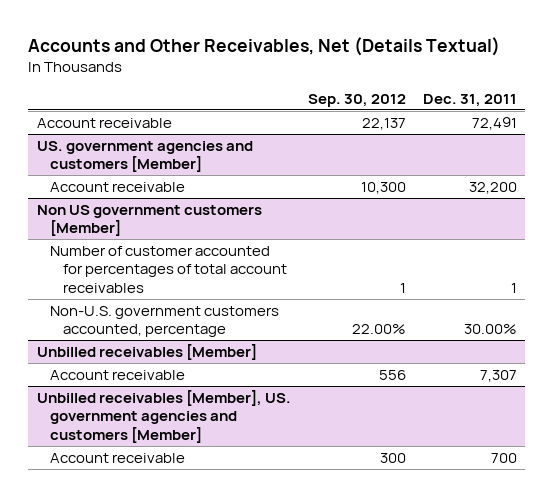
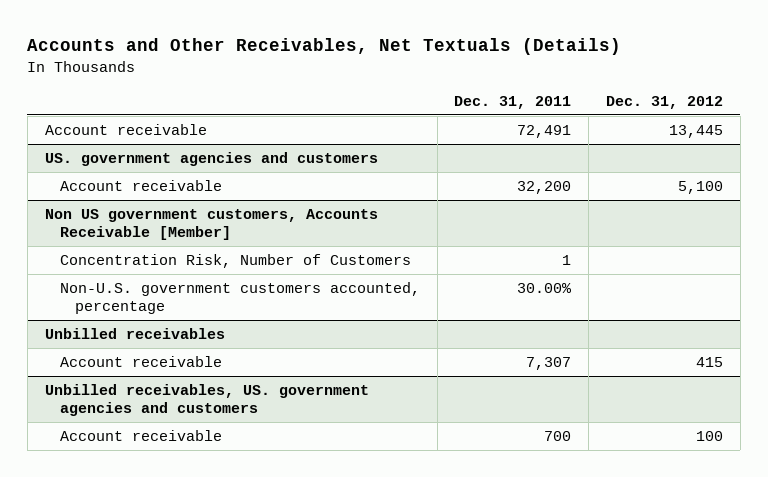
- Accounts and Other Receivables, Net (Details Textual)
+ Accounts and Other Receivables, Net Textuals (Details)
- | Sep. 30, 2012 | Dec. 31, 2011
+ | Dec. 31, 2011 | Dec. 31, 2012
- US. government agencies and customers [Member]
+ US. government agencies and customers
- Non US government customers [Member]
- Number of customer accounted for percentages of total account receivables | 1 | 1
+ Non US government customers, Accounts Receivable [Member]
+ Concentration Risk, Number of Customers | 1 |
- Unbilled receivables [Member]
+ Unbilled receivables
- Unbilled receivables [Member], US. government agencies and customers [Member]
+ Unbilled receivables, US. government agencies and customers

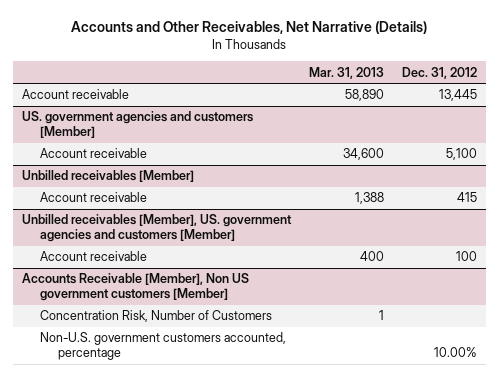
- Accounts and Other Receivables, Net Textuals (Details)
+ Accounts and Other Receivables, Net Narrative (Details)
- | Dec. 31, 2011 | Dec. 31, 2012
+ | Mar. 31, 2013 | Dec. 31, 2012
- US. government agencies and customers
+ US. government agencies and customers [Member]
- Non US government customers, Accounts Receivable [Member]
- Concentration Risk, Number of Customers | 1 |
- Non-U.S. government customers accounted, percentage | 30.00% |
- Unbilled receivables
+ Unbilled receivables [Member]
- Unbilled receivables, US. government agencies and customers
+ Unbilled receivables [Member], US. government agencies and customers [Member]
+ Accounts Receivable [Member], Non US government customers [Member]
+ Concentration Risk, Number of Customers | 1 |
+ Non-U.S. government customers accounted, percentage | | 10.00%

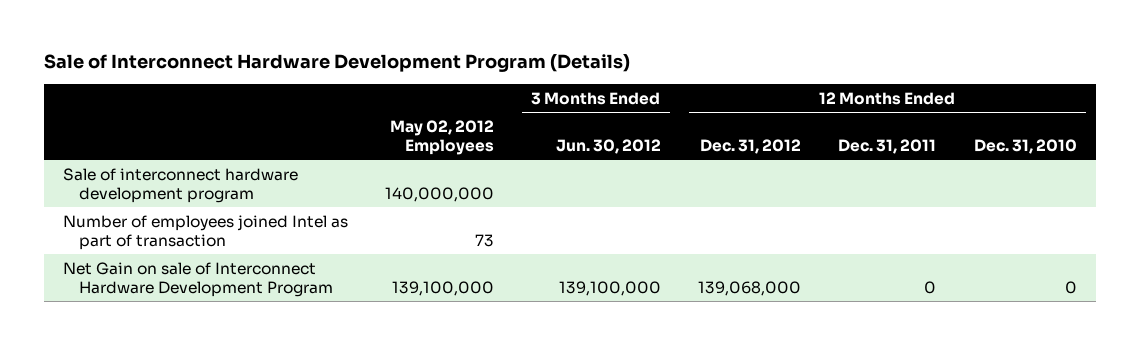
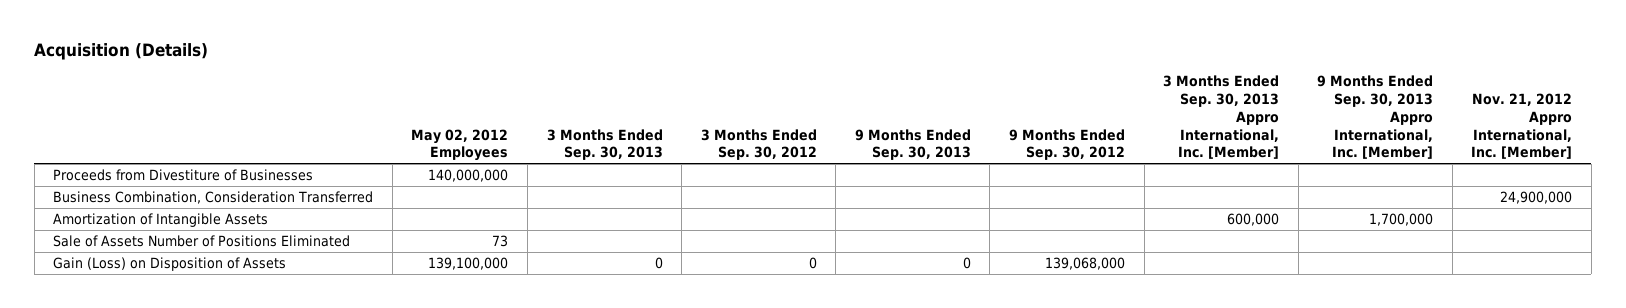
- Sale of Interconnect Hardware Development Program (Details)
+ Acquisition (Details)
- | May 02, 2012 Employees | 3 Months Ended Jun. 30, 2012 | 12 Months Ended Dec. 31, 2012 | 12 Months Ended Dec. 31, 2011 | 12 Months Ended Dec. 31, 2010
+ | May 02, 2012 Employees | 3 Months Ended Sep. 30, 2013 | 3 Months Ended Sep. 30, 2012 | 9 Months Ended Sep. 30, 2013 | 9 Months Ended Sep. 30, 2012 | 3 Months Ended Sep. 30, 2013 Appro International, Inc. [Member] | 9 Months Ended Sep. 30, 2013 Appro International, Inc. [Member] | Nov. 21, 2012 Appro International, Inc. [Member]
- Sale of interconnect hardware development program | 140,000,000 | | | |
- Number of employees joined Intel as part of transaction | 73 | | | |
- Net Gain on sale of Interconnect Hardware Development Program | 139,100,000 | 139,100,000 | 139,068,000 | 0 | 0
+ Proceeds from Divestiture of Businesses | 140,000,000 | | | | | | |
+ Business Combination, Consideration Transferred | | | | | | | | 24,900,000
+ Amortization of Intangible Assets | | | | | | 600,000 | 1,700,000 |
+ Sale of Assets Number of Positions Eliminated | 73 | | | | | | |
+ Gain (Loss) on Disposition of Assets | 139,100,000 | 0 | 0 | 0 | 139,068,000 | | |

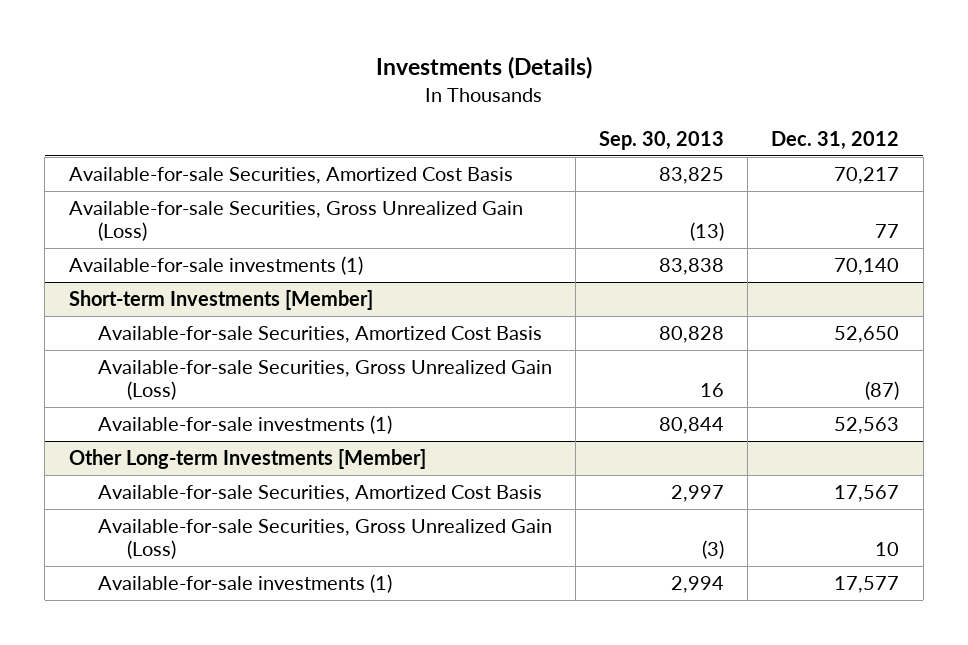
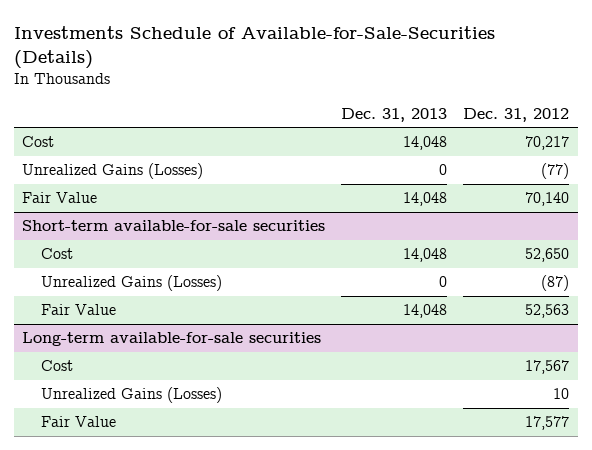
- Investments (Details)
+ Investments Schedule of Available-for-Sale-Securities (Details)
- | Sep. 30, 2013 | Dec. 31, 2012
+ | Dec. 31, 2013 | Dec. 31, 2012
- Available-for-sale Securities, Amortized Cost Basis | 83,825 | 70,217
- Available-for-sale Securities, Gross Unrealized Gain (Loss) | (13) | 77
- Available-for-sale investments (1) | 83,838 | 70,140
- Short-term Investments [Member]
- Available-for-sale Securities, Amortized Cost Basis | 80,828 | 52,650
- Available-for-sale Securities, Gross Unrealized Gain (Loss) | 16 | (87)
- Available-for-sale investments (1) | 80,844 | 52,563
- Other Long-term Investments [Member]
- Available-for-sale Securities, Amortized Cost Basis | 2,997 | 17,567
- Available-for-sale Securities, Gross Unrealized Gain (Loss) | (3) | 10
- Available-for-sale investments (1) | 2,994 | 17,577
+ Cost | 14,048 | 70,217
+ Unrealized Gains (Losses) | 0 | (77)
+ Fair Value | 14,048 | 70,140
+ Short-term available-for-sale securities
+ Cost | 14,048 | 52,650
+ Unrealized Gains (Losses) | 0 | (87)
+ Fair Value | 14,048 | 52,563
+ Long-term available-for-sale securities
+ Cost | | 17,567
+ Unrealized Gains (Losses) | | 10
+ Fair Value | | 17,577

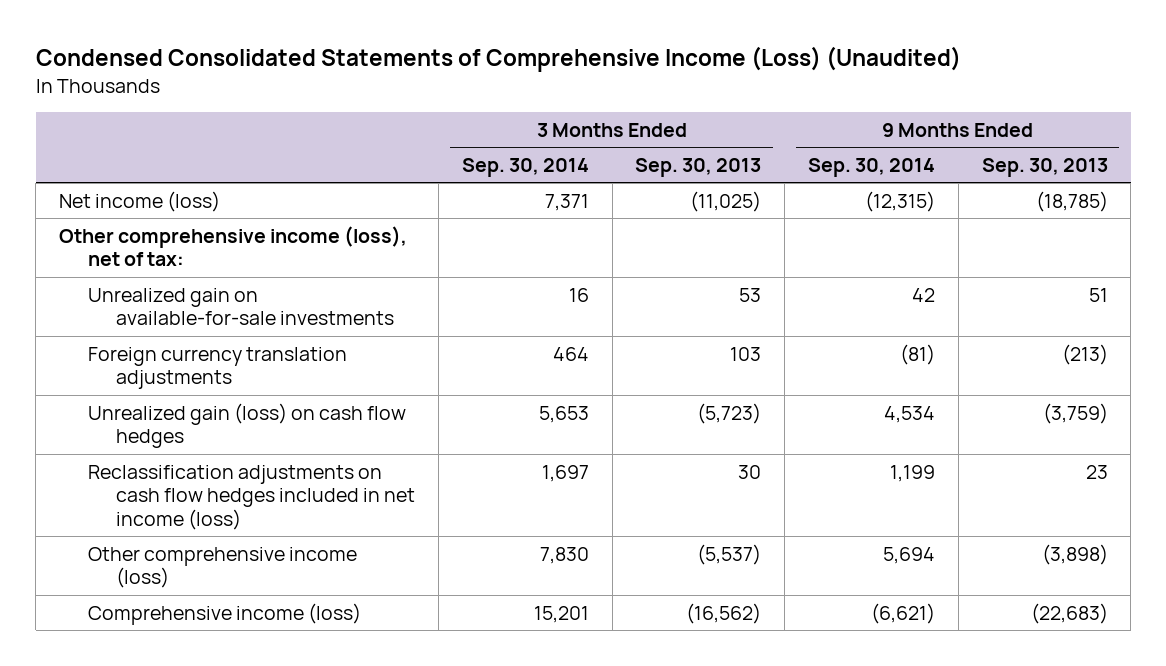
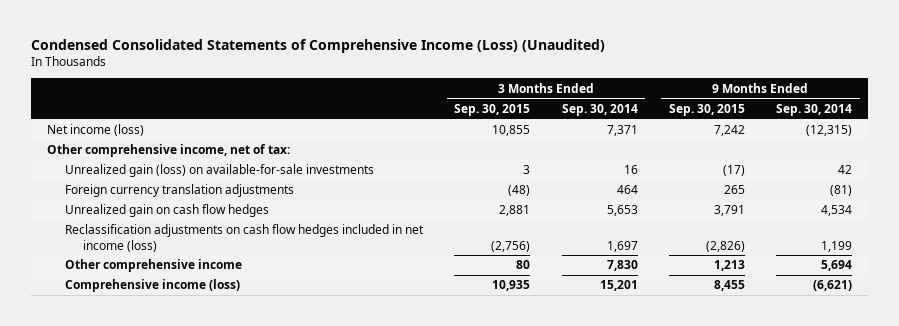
- | 3 Months Ended Sep. 30, 2014 | 3 Months Ended Sep. 30, 2013 | 9 Months Ended Sep. 30, 2014 | 9 Months Ended Sep. 30, 2013
+ | 3 Months Ended Sep. 30, 2015 | 3 Months Ended Sep. 30, 2014 | 9 Months Ended Sep. 30, 2015 | 9 Months Ended Sep. 30, 2014
- Other comprehensive income (loss), net of tax:
- Unrealized gain on available-for-sale investments | 16 | 53 | 42 | 51
+ Other comprehensive income, net of tax:
+ Unrealized gain (loss) on available-for-sale investments | 3 | 16 | (17) | 42
- Unrealized gain (loss) on cash flow hedges | 5,653 | (5,723) | 4,534 | (3,759)
+ Unrealized gain on cash flow hedges | 2,881 | 5,653 | 3,791 | 4,534
- Other comprehensive income (loss) | 7,830 | (5,537) | 5,694 | (3,898)
+ Other comprehensive income | 80 | 7,830 | 1,213 | 5,694

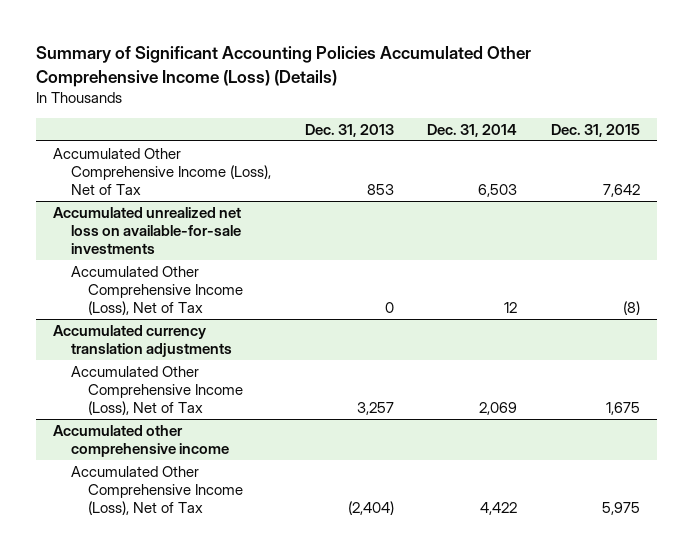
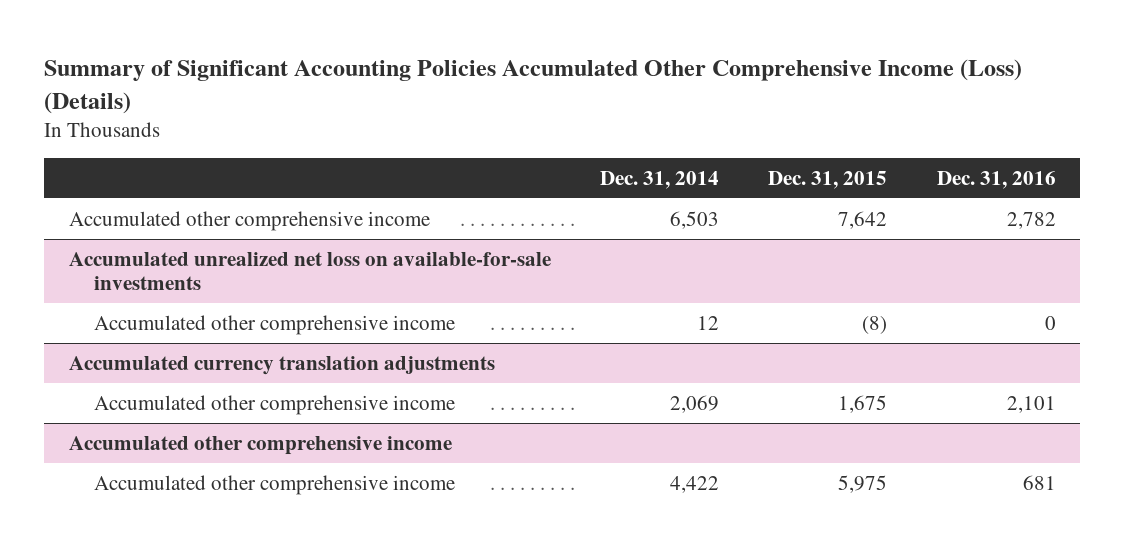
- | Dec. 31, 2013 | Dec. 31, 2014 | Dec. 31, 2015
+ | Dec. 31, 2014 | Dec. 31, 2015 | Dec. 31, 2016
- Accumulated Other Comprehensive Income (Loss), Net of Tax | 853 | 6,503 | 7,642
+ Accumulated other comprehensive income | 6,503 | 7,642 | 2,782
@ Accumulated unrealized net loss on available-for-sale investments
- Accumulated Other Comprehensive Income (Loss), Net of Tax | 0 | 12 | (8)
+ Accumulated other comprehensive income | 12 | (8) | 0
@ Accumulated currency translation adjustments
- Accumulated Other Comprehensive Income (Loss), Net of Tax | 3,257 | 2,069 | 1,675
+ Accumulated other comprehensive income | 2,069 | 1,675 | 2,101
@ Accumulated other comprehensive income
- Accumulated Other Comprehensive Income (Loss), Net of Tax | (2,404) | 4,422 | 5,975
+ Accumulated other comprehensive income | 4,422 | 5,975 | 681

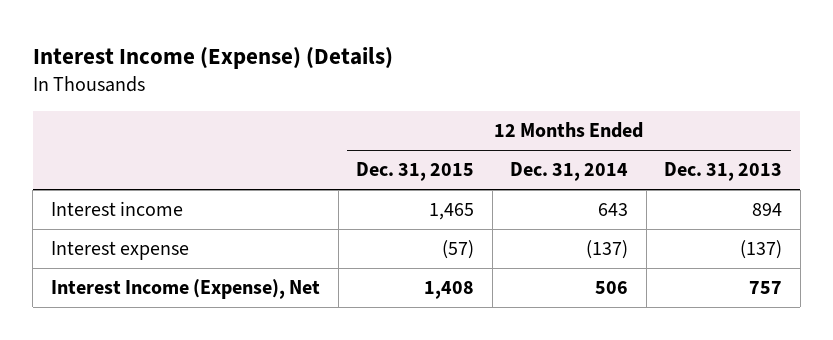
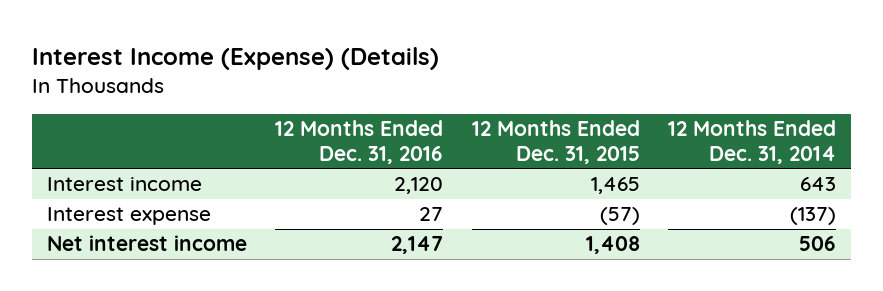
- | 12 Months Ended Dec. 31, 2015 | 12 Months Ended Dec. 31, 2014 | 12 Months Ended Dec. 31, 2013
+ | 12 Months Ended Dec. 31, 2016 | 12 Months Ended Dec. 31, 2015 | 12 Months Ended Dec. 31, 2014
- Interest Income (Expense), Net | 1,408 | 506 | 757
+ Net interest income | 2,147 | 1,408 | 506

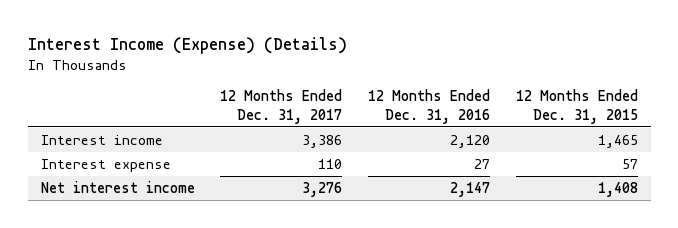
- | 12 Months Ended Dec. 31, 2016 | 12 Months Ended Dec. 31, 2015 | 12 Months Ended Dec. 31, 2014
+ | 12 Months Ended Dec. 31, 2017 | 12 Months Ended Dec. 31, 2016 | 12 Months Ended Dec. 31, 2015
- Interest expense | 27 | (57) | (137)
+ Interest expense | 110 | 27 | 57

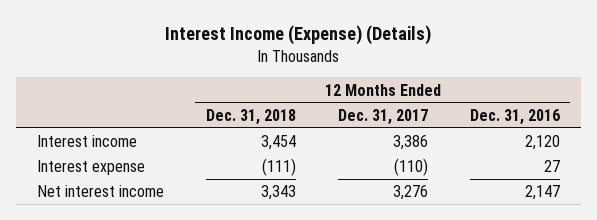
- | 12 Months Ended Dec. 31, 2017 | 12 Months Ended Dec. 31, 2016 | 12 Months Ended Dec. 31, 2015
+ | 12 Months Ended Dec. 31, 2018 | 12 Months Ended Dec. 31, 2017 | 12 Months Ended Dec. 31, 2016
- Interest expense | 110 | 27 | 57
+ Interest expense | (111) | (110) | 27

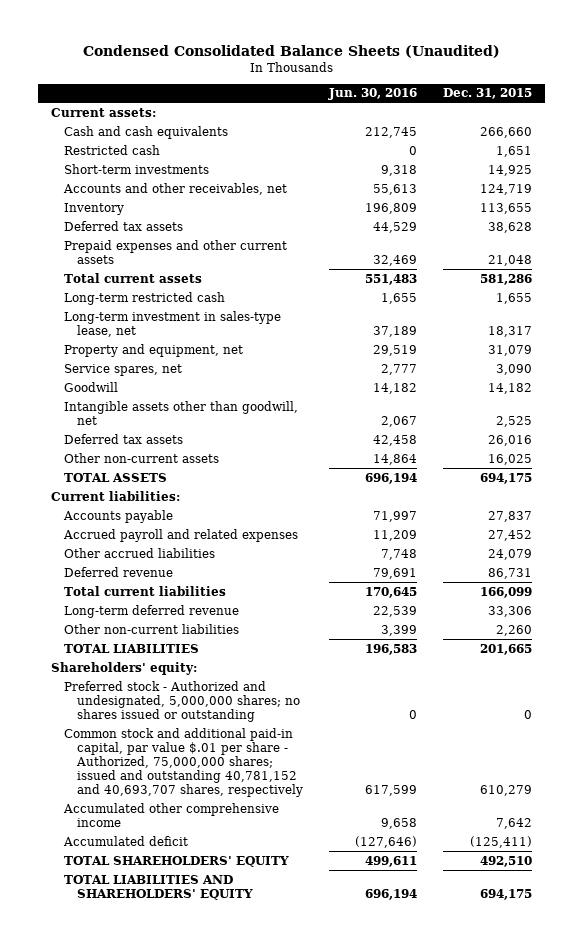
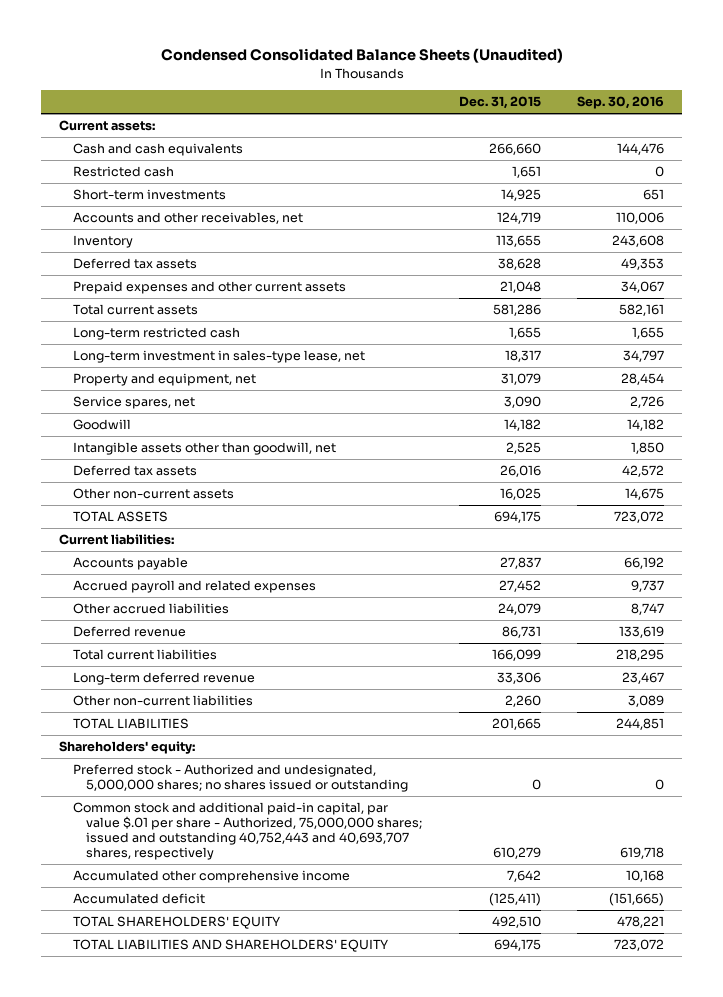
- | Jun. 30, 2016 | Dec. 31, 2015
+ | Dec. 31, 2015 | Sep. 30, 2016
- Common stock and additional paid-in capital, par value $.01 per share - Authorized, 75,000,000 shares; issued and outstanding 40,781,152 and 40,693,707 shares, respectively | 617,599 | 610,279
+ Common stock and additional paid-in capital, par value $.01 per share - Authorized, 75,000,000 shares; issued and outstanding 40,752,443 and 40,693,707 shares, respectively | 610,279 | 619,718

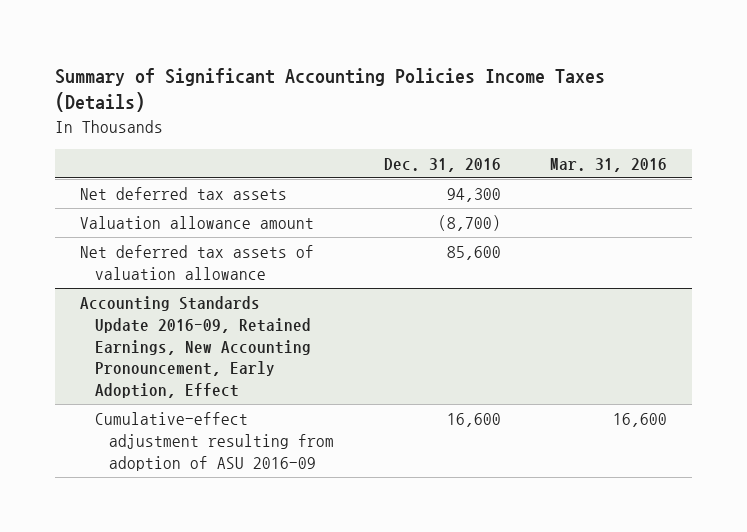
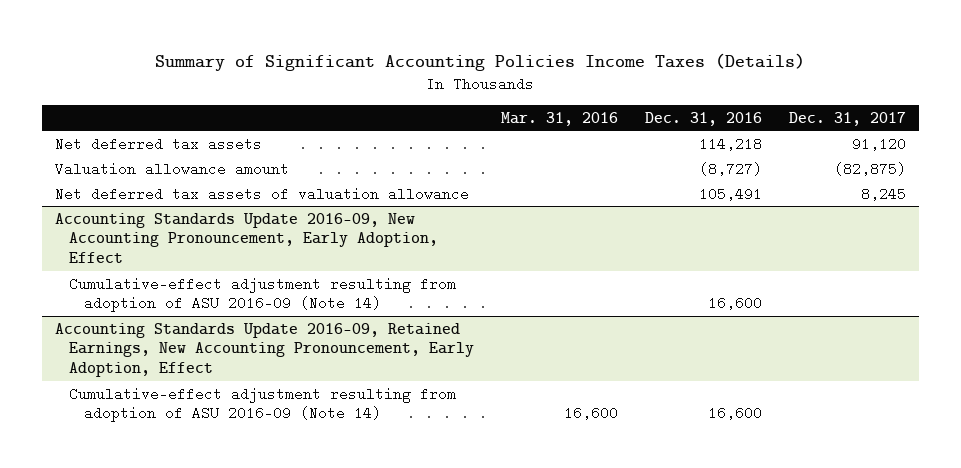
- | Dec. 31, 2016 | Mar. 31, 2016
+ | Mar. 31, 2016 | Dec. 31, 2016 | Dec. 31, 2017
- Net deferred tax assets | 94,300 |
- Valuation allowance amount | (8,700) |
- Net deferred tax assets of valuation allowance | 85,600 |
+ Net deferred tax assets | | 114,218 | 91,120
+ Valuation allowance amount | | (8,727) | (82,875)
+ Net deferred tax assets of valuation allowance | | 105,491 | 8,245
+ Accounting Standards Update 2016-09, New Accounting Pronouncement, Early Adoption, Effect
+ Cumulative-effect adjustment resulting from adoption of ASU 2016-09 (Note 14) | | 16,600 |
@ Accounting Standards Update 2016-09, Retained Earnings, New Accounting Pronouncement, Early Adoption, Effect
- Cumulative-effect adjustment resulting from adoption of ASU 2016-09 | 16,600 | 16,600
+ Cumulative-effect adjustment resulting from adoption of ASU 2016-09 (Note 14) | 16,600 | 16,600 |

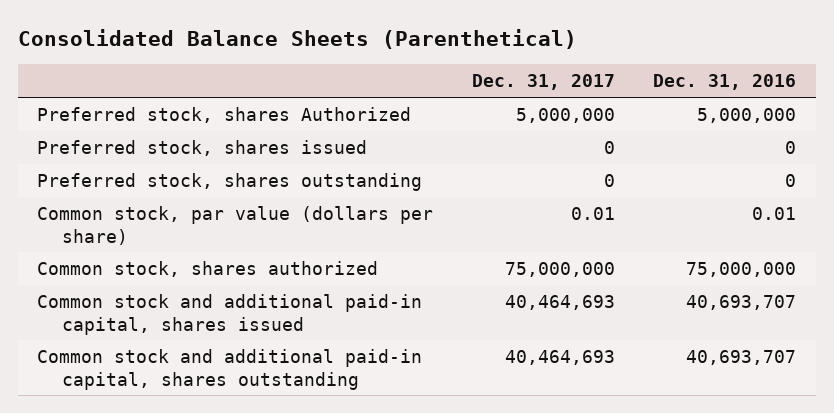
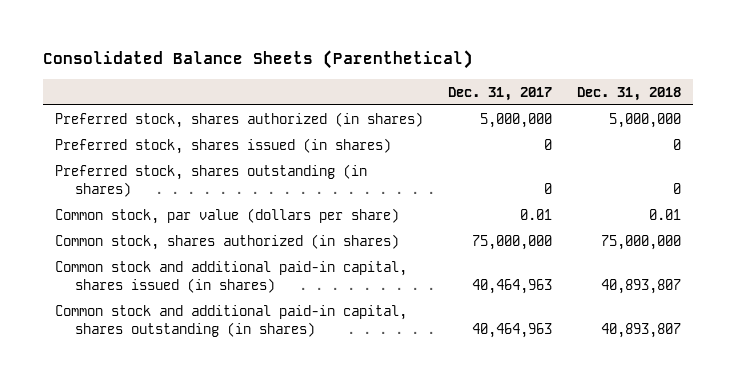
- | Dec. 31, 2017 | Dec. 31, 2016
+ | Dec. 31, 2017 | Dec. 31, 2018
- Preferred stock, shares Authorized | 5,000,000 | 5,000,000
- Preferred stock, shares issued | 0 | 0
- Preferred stock, shares outstanding | 0 | 0
+ Preferred stock, shares authorized (in shares) | 5,000,000 | 5,000,000
+ Preferred stock, shares issued (in shares) | 0 | 0
+ Preferred stock, shares outstanding (in shares) | 0 | 0
- Common stock, shares authorized | 75,000,000 | 75,000,000
- Common stock and additional paid-in capital, shares issued | 40,464,693 | 40,693,707
- Common stock and additional paid-in capital, shares outstanding | 40,464,693 | 40,693,707
+ Common stock, shares authorized (in shares) | 75,000,000 | 75,000,000
+ Common stock and additional paid-in capital, shares issued (in shares) | 40,464,963 | 40,893,807
+ Common stock and additional paid-in capital, shares outstanding (in shares) | 40,464,963 | 40,893,807

